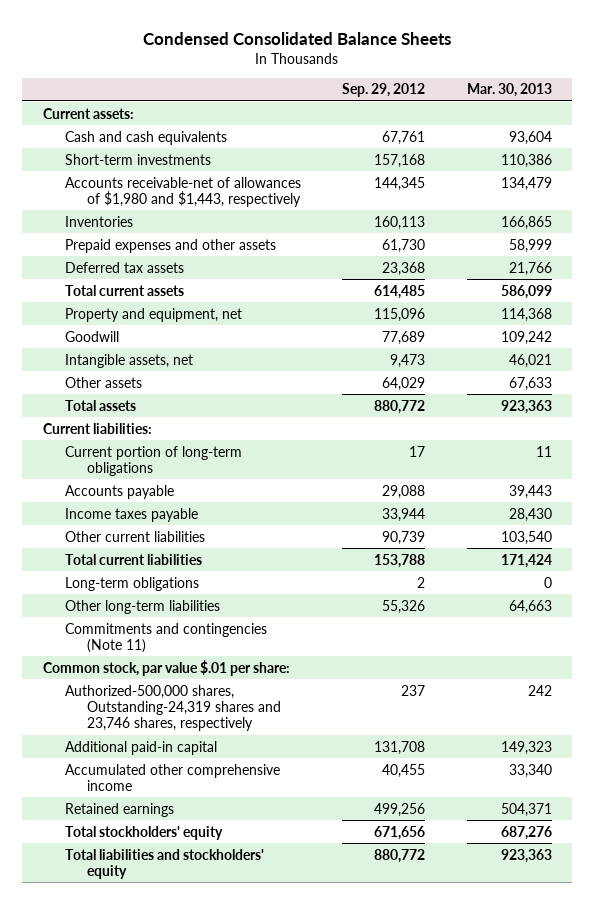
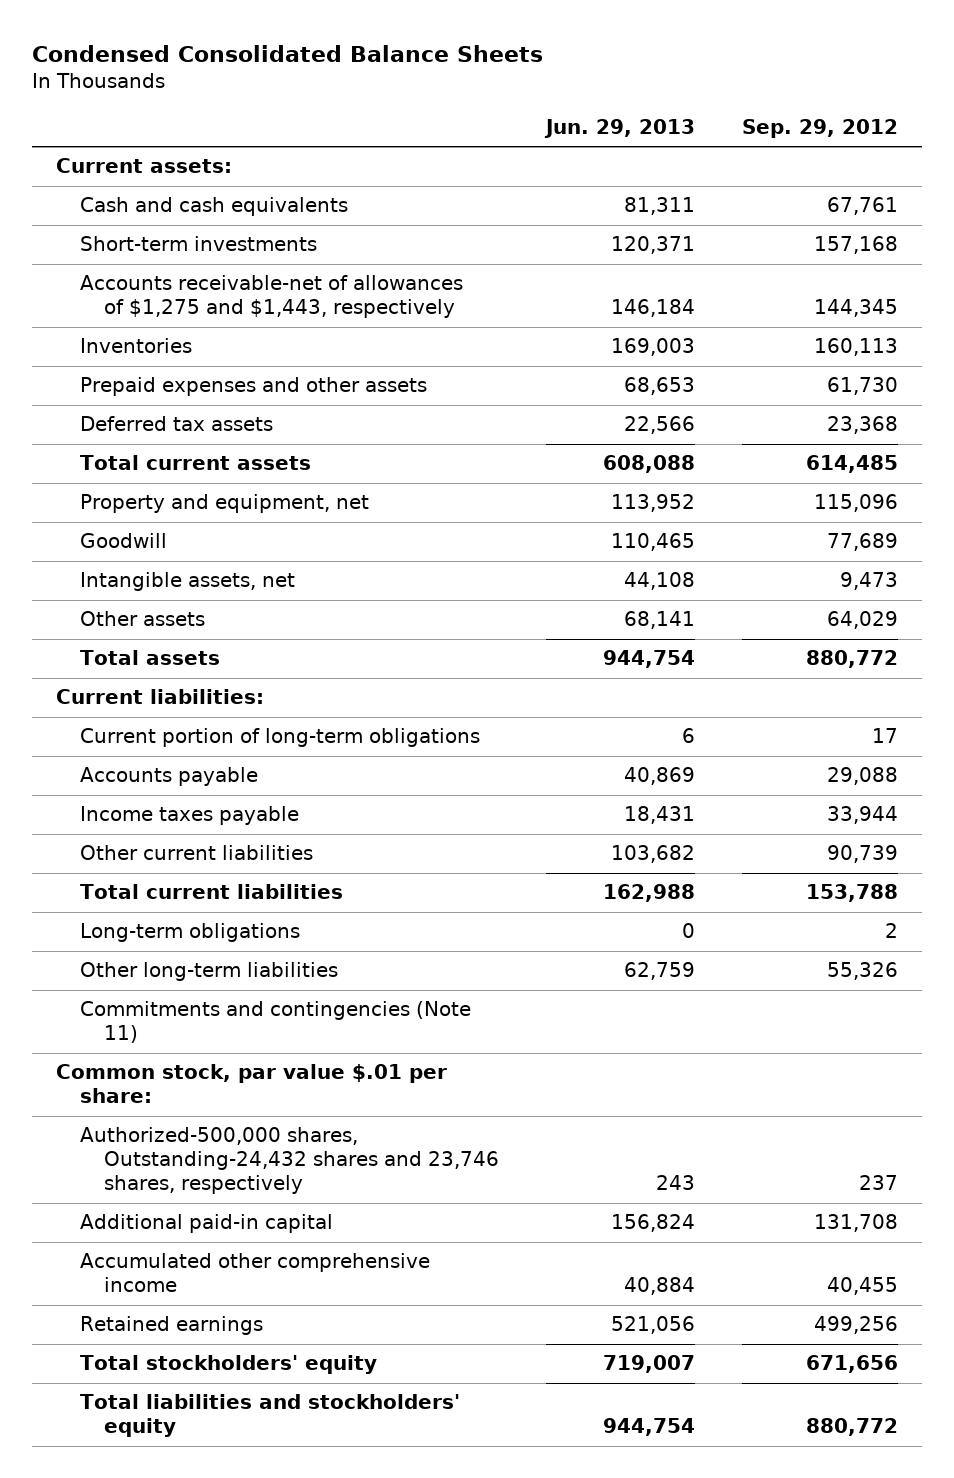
- | Sep. 29, 2012 | Mar. 30, 2013
+ | Jun. 29, 2013 | Sep. 29, 2012
- Accounts receivable-net of allowances of $1,980 and $1,443, respectively | 144,345 | 134,479
+ Accounts receivable-net of allowances of $1,275 and $1,443, respectively | 146,184 | 144,345
- Authorized-500,000 shares, Outstanding-24,319 shares and 23,746 shares, respectively | 237 | 242
+ Authorized-500,000 shares, Outstanding-24,432 shares and 23,746 shares, respectively | 243 | 237

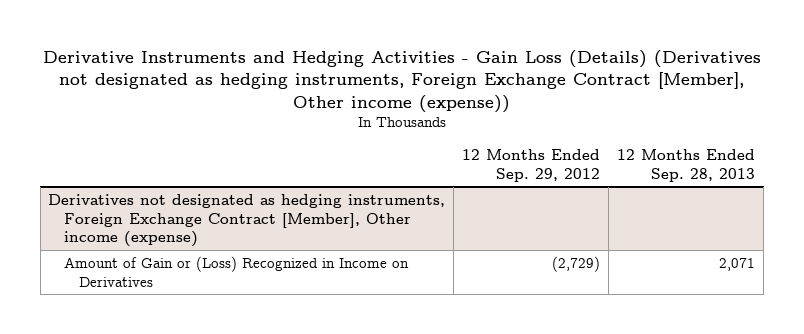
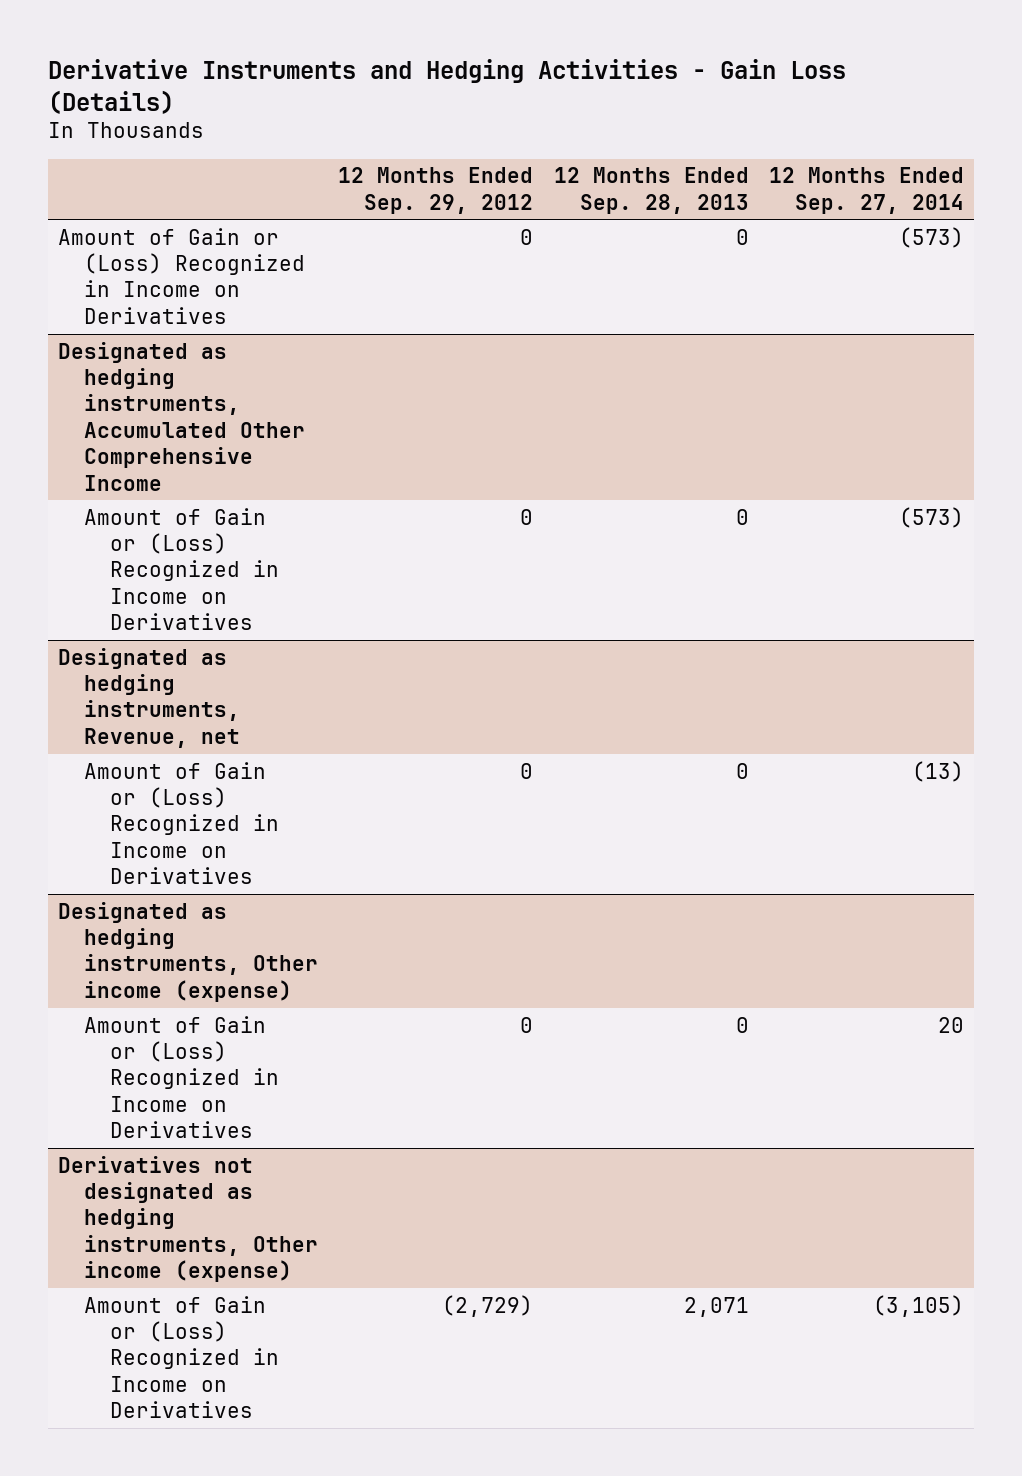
- Derivative Instruments and Hedging Activities - Gain Loss (Details) (Derivatives not designated as hedging instruments, Foreign Exchange Contract [Member], Other income (expense))
+ Derivative Instruments and Hedging Activities - Gain Loss (Details)
- | 12 Months Ended Sep. 29, 2012 | 12 Months Ended Sep. 28, 2013
+ | 12 Months Ended Sep. 29, 2012 | 12 Months Ended Sep. 28, 2013 | 12 Months Ended Sep. 27, 2014
- Derivatives not designated as hedging instruments, Foreign Exchange Contract [Member], Other income (expense)
+ Amount of Gain or (Loss) Recognized in Income on Derivatives | 0 | 0 | (573)
+ Designated as hedging instruments, Accumulated Other Comprehensive Income
+ Amount of Gain or (Loss) Recognized in Income on Derivatives | 0 | 0 | (573)
+ Designated as hedging instruments, Revenue, net
+ Amount of Gain or (Loss) Recognized in Income on Derivatives | 0 | 0 | (13)
+ Designated as hedging instruments, Other income (expense)
+ Amount of Gain or (Loss) Recognized in Income on Derivatives | 0 | 0 | 20
+ Derivatives not designated as hedging instruments, Other income (expense)

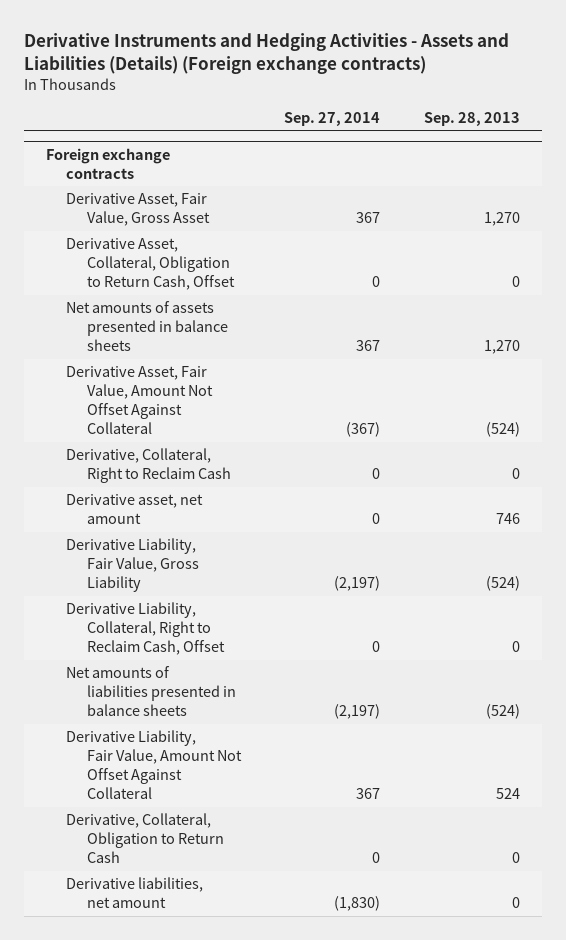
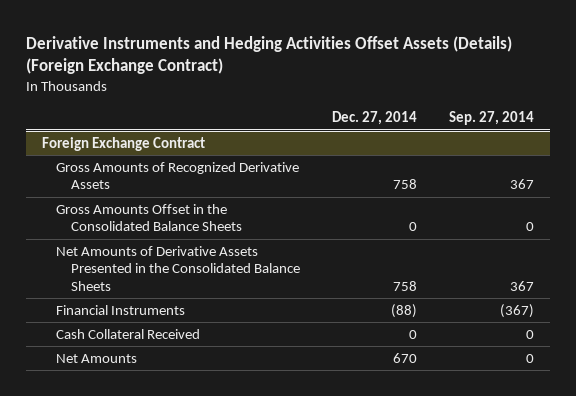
- Derivative Instruments and Hedging Activities - Assets and Liabilities (Details) (Foreign exchange contracts)
+ Derivative Instruments and Hedging Activities Offset Assets (Details) (Foreign Exchange Contract)
- | Sep. 27, 2014 | Sep. 28, 2013
+ | Dec. 27, 2014 | Sep. 27, 2014
- Foreign exchange contracts
- Derivative Asset, Fair Value, Gross Asset | 367 | 1,270
- Derivative Asset, Collateral, Obligation to Return Cash, Offset | 0 | 0
- Net amounts of assets presented in balance sheets | 367 | 1,270
- Derivative Asset, Fair Value, Amount Not Offset Against Collateral | (367) | (524)
- Derivative, Collateral, Right to Reclaim Cash | 0 | 0
- Derivative asset, net amount | 0 | 746
- Derivative Liability, Fair Value, Gross Liability | (2,197) | (524)
- Derivative Liability, Collateral, Right to Reclaim Cash, Offset | 0 | 0
- Net amounts of liabilities presented in balance sheets | (2,197) | (524)
- Derivative Liability, Fair Value, Amount Not Offset Against Collateral | 367 | 524
- Derivative, Collateral, Obligation to Return Cash | 0 | 0
- Derivative liabilities, net amount | (1,830) | 0
+ Foreign Exchange Contract
+ Gross Amounts of Recognized Derivative Assets | 758 | 367
+ Gross Amounts Offset in the Consolidated Balance Sheets | 0 | 0
+ Net Amounts of Derivative Assets Presented in the Consolidated Balance Sheets | 758 | 367
+ Financial Instruments | (88) | (367)
+ Cash Collateral Received | 0 | 0
+ Net Amounts | 670 | 0

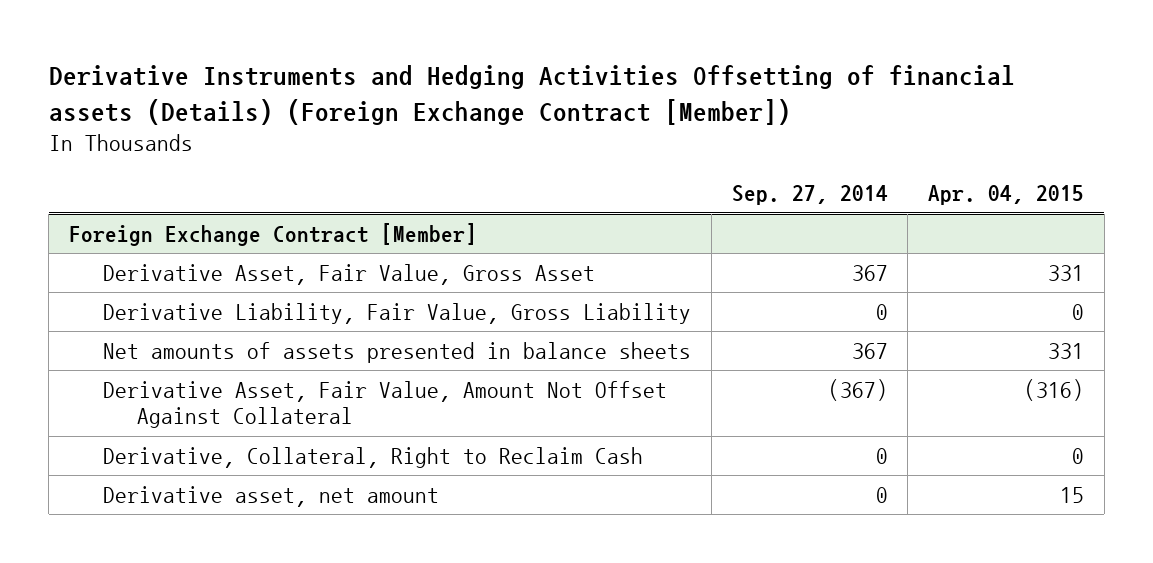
- Derivative Instruments and Hedging Activities Offset Assets (Details) (Foreign Exchange Contract)
+ Derivative Instruments and Hedging Activities Offsetting of financial assets (Details) (Foreign Exchange Contract [Member])
- | Dec. 27, 2014 | Sep. 27, 2014
+ | Sep. 27, 2014 | Apr. 04, 2015
- Foreign Exchange Contract
- Gross Amounts of Recognized Derivative Assets | 758 | 367
- Gross Amounts Offset in the Consolidated Balance Sheets | 0 | 0
- Net Amounts of Derivative Assets Presented in the Consolidated Balance Sheets | 758 | 367
- Financial Instruments | (88) | (367)
- Cash Collateral Received | 0 | 0
- Net Amounts | 670 | 0
+ Foreign Exchange Contract [Member]
+ Derivative Asset, Fair Value, Gross Asset | 367 | 331
+ Derivative Liability, Fair Value, Gross Liability | 0 | 0
+ Net amounts of assets presented in balance sheets | 367 | 331
+ Derivative Asset, Fair Value, Amount Not Offset Against Collateral | (367) | (316)
+ Derivative, Collateral, Right to Reclaim Cash | 0 | 0
+ Derivative asset, net amount | 0 | 15

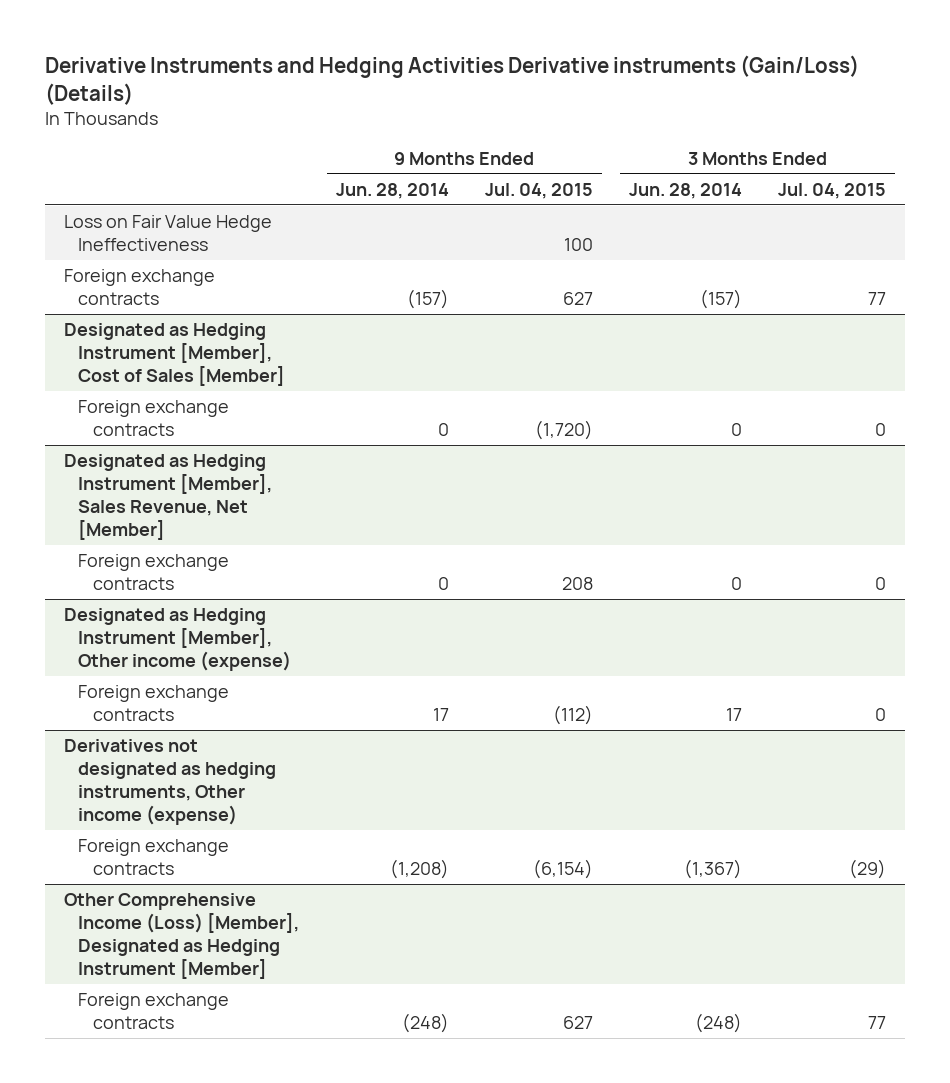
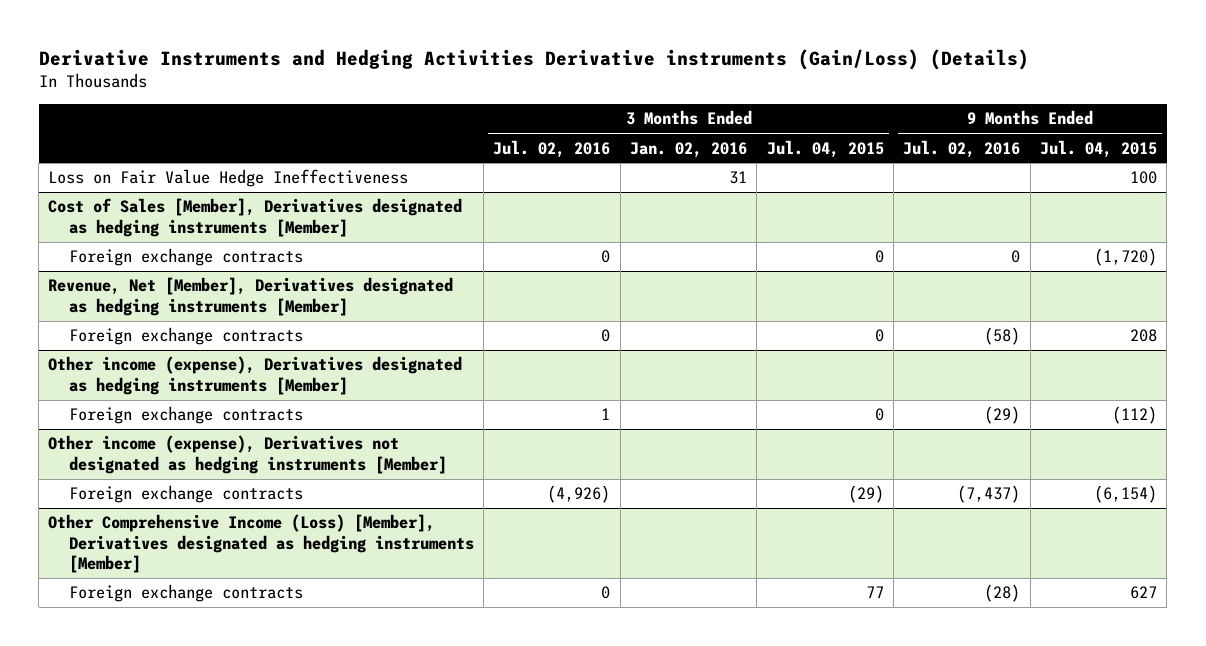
- | 9 Months Ended Jun. 28, 2014 | 9 Months Ended Jul. 04, 2015 | 3 Months Ended Jun. 28, 2014 | 3 Months Ended Jul. 04, 2015
+ | 3 Months Ended Jul. 02, 2016 | 3 Months Ended Jan. 02, 2016 | 3 Months Ended Jul. 04, 2015 | 9 Months Ended Jul. 02, 2016 | 9 Months Ended Jul. 04, 2015
- Foreign exchange contracts | (157) | 627 | (157) | 77
- Designated as Hedging Instrument [Member], Cost of Sales [Member]
+ Cost of Sales [Member], Derivatives designated as hedging instruments [Member]
- Designated as Hedging Instrument [Member], Sales Revenue, Net [Member]
+ Revenue, Net [Member], Derivatives designated as hedging instruments [Member]
- Designated as Hedging Instrument [Member], Other income (expense)
+ Other income (expense), Derivatives designated as hedging instruments [Member]
- Derivatives not designated as hedging instruments, Other income (expense)
+ Other income (expense), Derivatives not designated as hedging instruments [Member]
- Other Comprehensive Income (Loss) [Member], Designated as Hedging Instrument [Member]
+ Other Comprehensive Income (Loss) [Member], Derivatives designated as hedging instruments [Member]

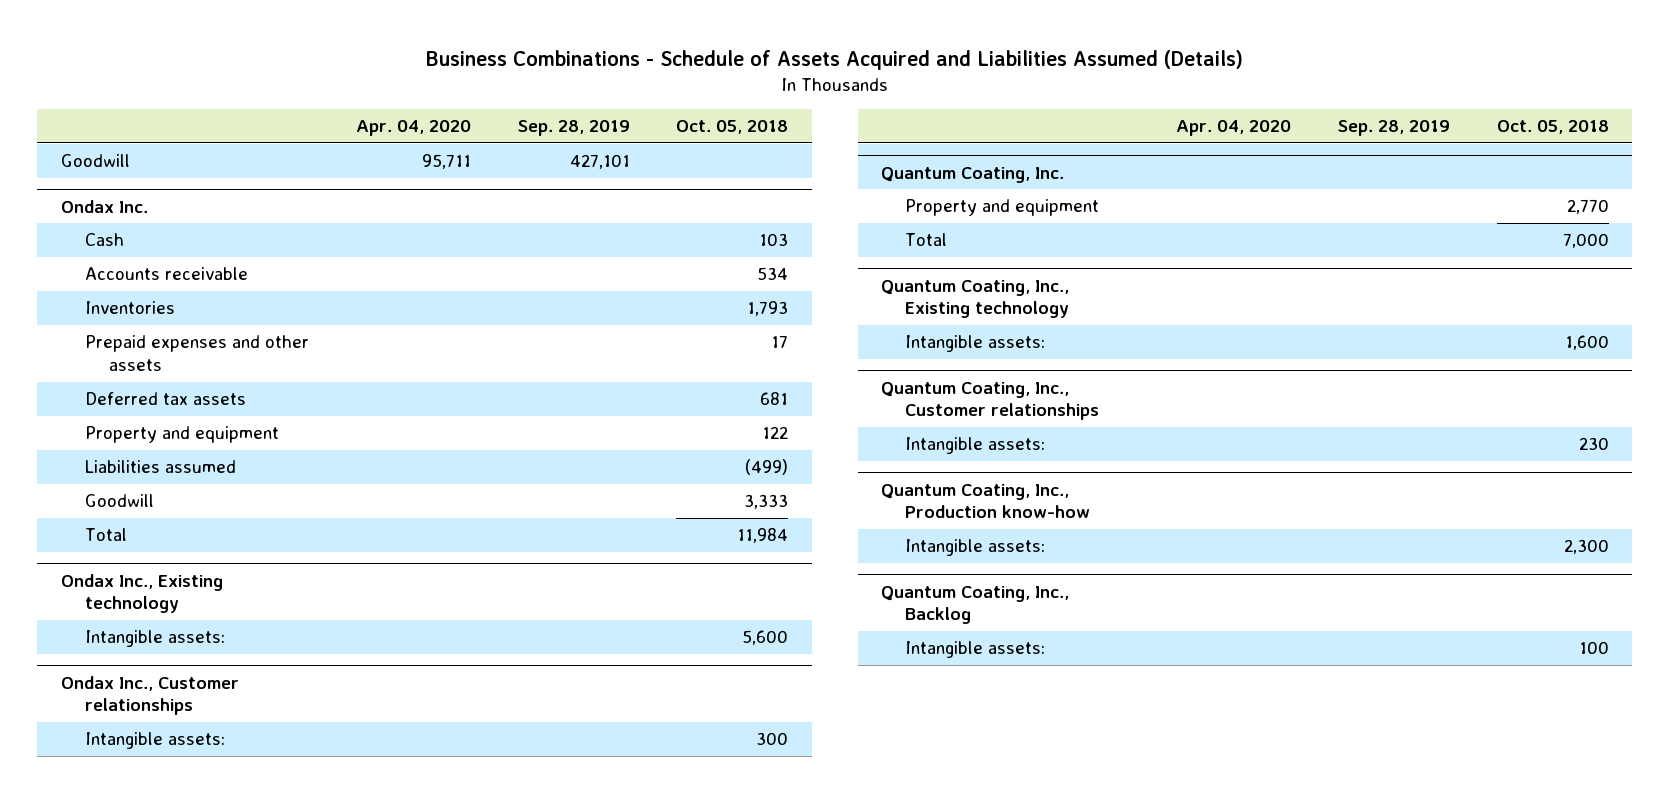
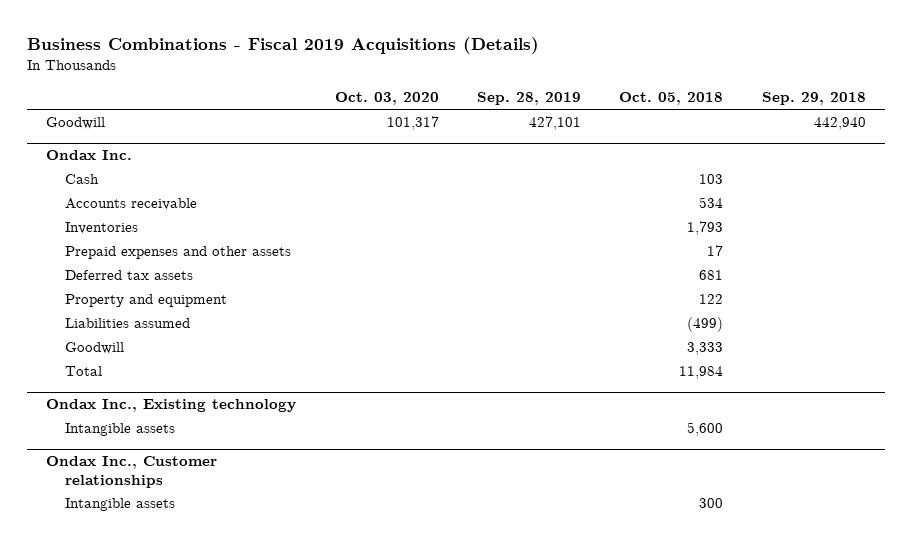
- Business Combinations - Schedule of Assets Acquired and Liabilities Assumed (Details)
+ Business Combinations - Fiscal 2019 Acquisitions (Details)
- | Apr. 04, 2020 | Sep. 28, 2019 | Oct. 05, 2018
+ | Oct. 03, 2020 | Sep. 28, 2019 | Oct. 05, 2018 | Sep. 29, 2018
@ Ondax Inc., Existing technology
- Intangible assets: | | | 5,600
+ Intangible assets | | | 5,600 |
@ Ondax Inc., Customer relationships
- Intangible assets: | | | 300
- Quantum Coating, Inc.
- Property and equipment | | | 2,770
- Total | | | 7,000
- Quantum Coating, Inc., Existing technology
- Intangible assets: | | | 1,600
- Quantum Coating, Inc., Customer relationships
- Intangible assets: | | | 230
- Quantum Coating, Inc., Production know-how
- Intangible assets: | | | 2,300
- Quantum Coating, Inc., Backlog
- Intangible assets: | | | 100
@ Ondax Inc., Customer relationships
+ Intangible assets | | | 300 |

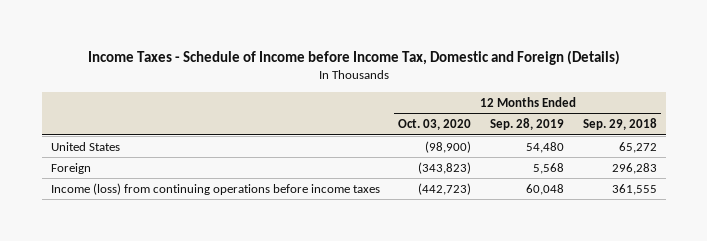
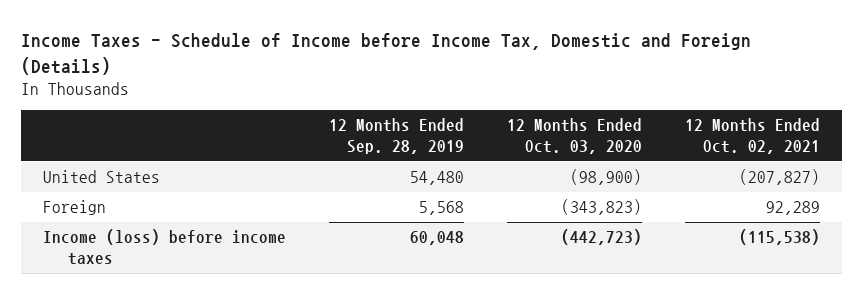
- | 12 Months Ended Oct. 03, 2020 | 12 Months Ended Sep. 28, 2019 | 12 Months Ended Sep. 29, 2018
+ | 12 Months Ended Sep. 28, 2019 | 12 Months Ended Oct. 03, 2020 | 12 Months Ended Oct. 02, 2021
- Income (loss) from continuing operations before income taxes | (442,723) | 60,048 | 361,555
+ Income (loss) before income taxes | 60,048 | (442,723) | (115,538)

